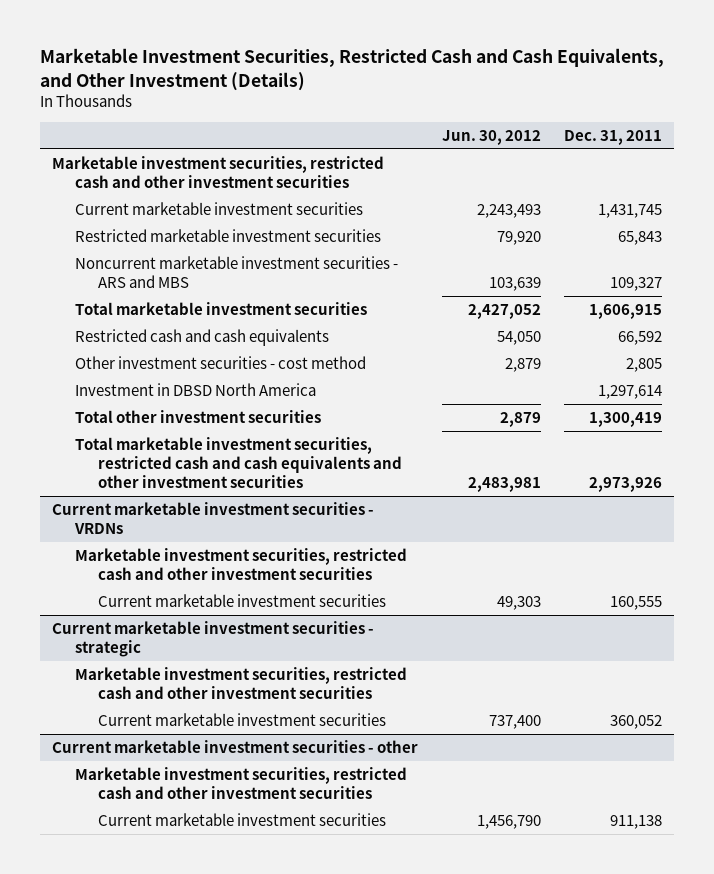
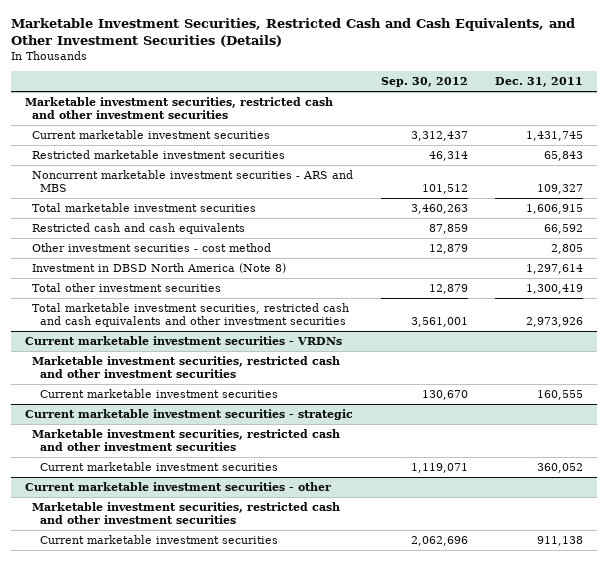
- Marketable Investment Securities, Restricted Cash and Cash Equivalents, and Other Investment (Details)
+ Marketable Investment Securities, Restricted Cash and Cash Equivalents, and Other Investment Securities (Details)
- | Jun. 30, 2012 | Dec. 31, 2011
+ | Sep. 30, 2012 | Dec. 31, 2011
- Investment in DBSD North America | | 1,297,614
+ Investment in DBSD North America (Note 8) | | 1,297,614

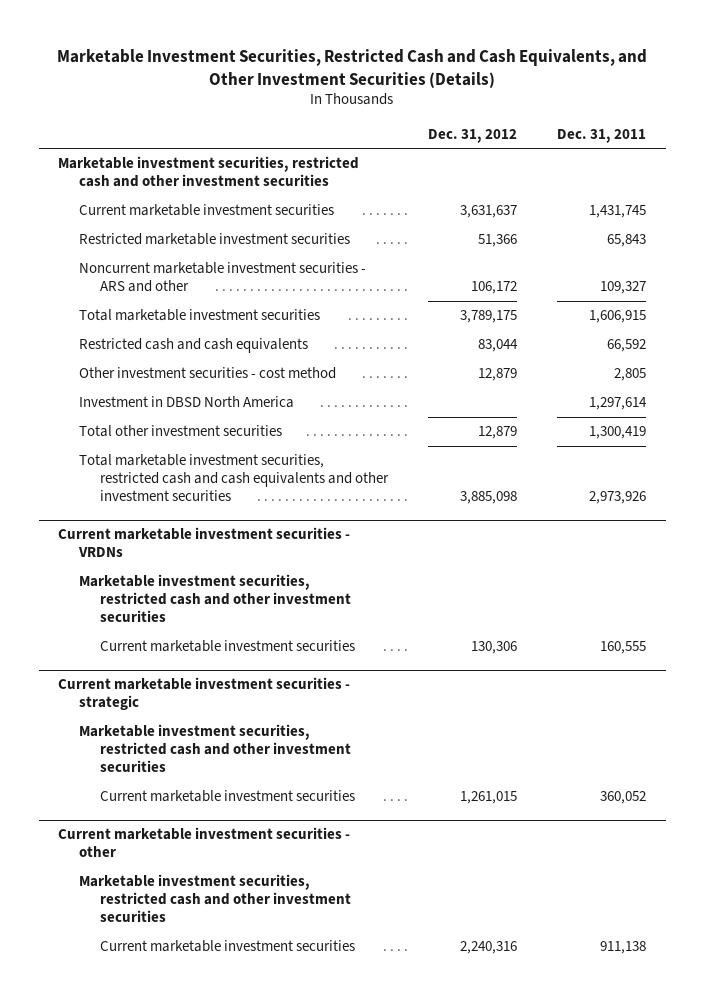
- | Sep. 30, 2012 | Dec. 31, 2011
+ | Dec. 31, 2012 | Dec. 31, 2011
- Noncurrent marketable investment securities - ARS and MBS | 101,512 | 109,327
+ Noncurrent marketable investment securities - ARS and other | 106,172 | 109,327
- Investment in DBSD North America (Note 8) | | 1,297,614
+ Investment in DBSD North America | | 1,297,614

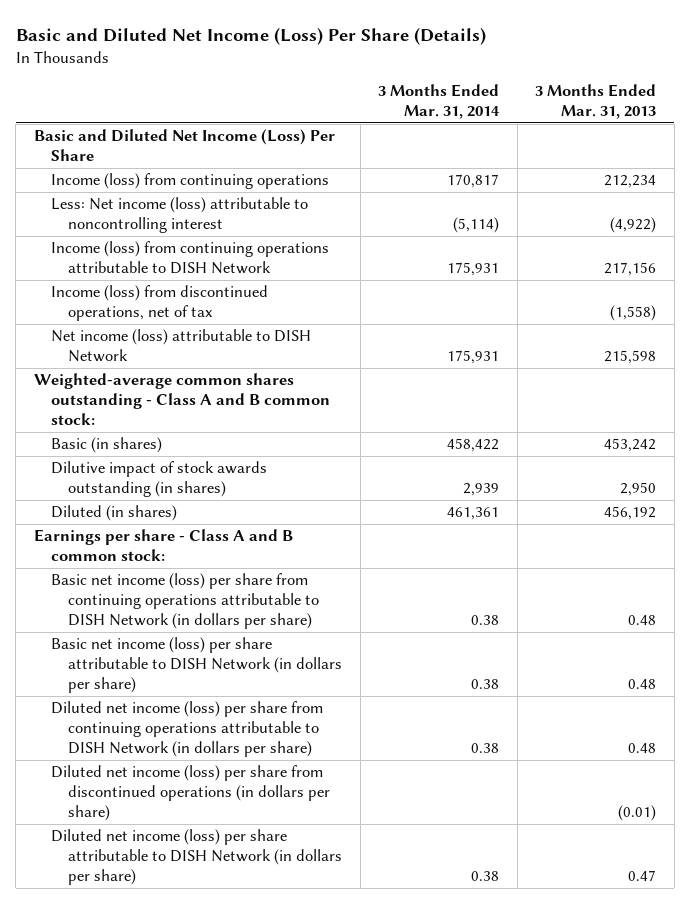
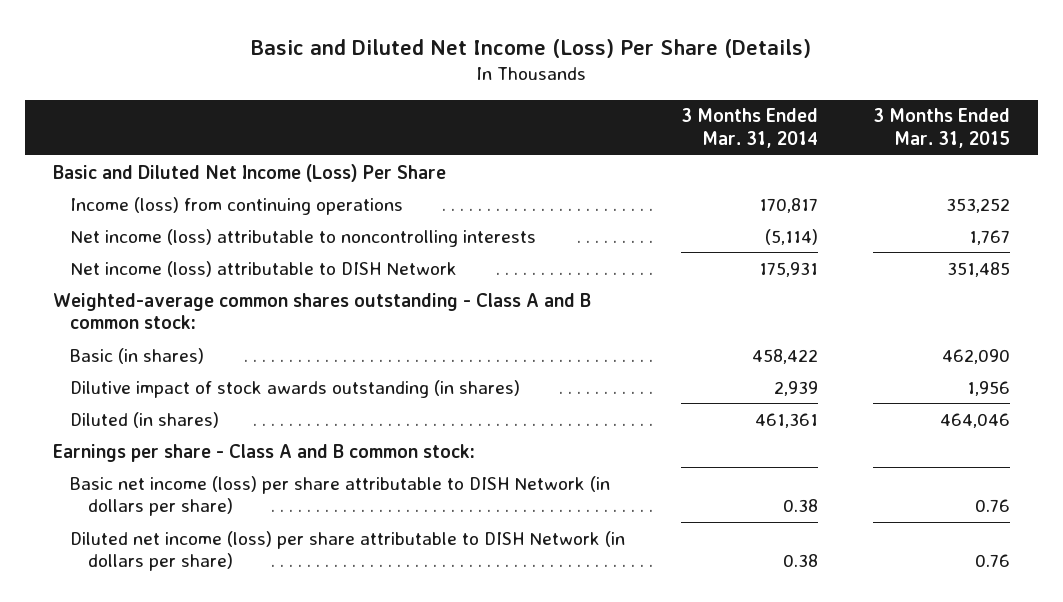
- | 3 Months Ended Mar. 31, 2014 | 3 Months Ended Mar. 31, 2013
+ | 3 Months Ended Mar. 31, 2014 | 3 Months Ended Mar. 31, 2015
- Less: Net income (loss) attributable to noncontrolling interest | (5,114) | (4,922)
- Income (loss) from continuing operations attributable to DISH Network | 175,931 | 217,156
- Income (loss) from discontinued operations, net of tax | | (1,558)
+ Net income (loss) attributable to noncontrolling interests | (5,114) | 1,767
- Basic net income (loss) per share from continuing operations attributable to DISH Network (in dollars per share) | 0.38 | 0.48
- Diluted net income (loss) per share from continuing operations attributable to DISH Network (in dollars per share) | 0.38 | 0.48
- Diluted net income (loss) per share from discontinued operations (in dollars per share) | | (0.01)

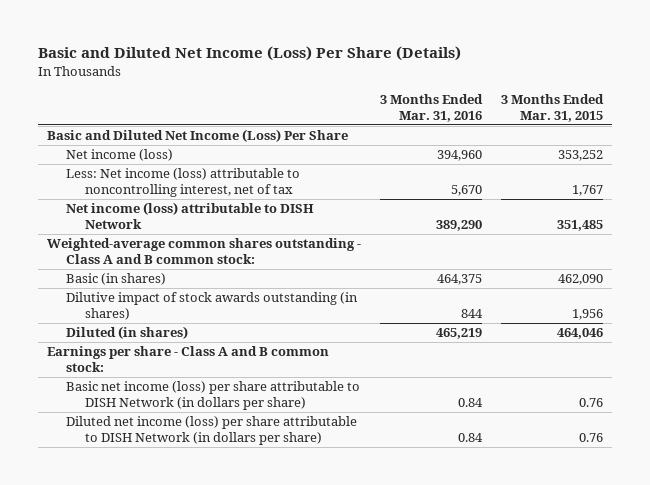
- | 3 Months Ended Mar. 31, 2014 | 3 Months Ended Mar. 31, 2015
+ | 3 Months Ended Mar. 31, 2016 | 3 Months Ended Mar. 31, 2015
- Income (loss) from continuing operations | 170,817 | 353,252
- Net income (loss) attributable to noncontrolling interests | (5,114) | 1,767
+ Net income (loss) | 394,960 | 353,252
+ Less: Net income (loss) attributable to noncontrolling interest, net of tax | 5,670 | 1,767

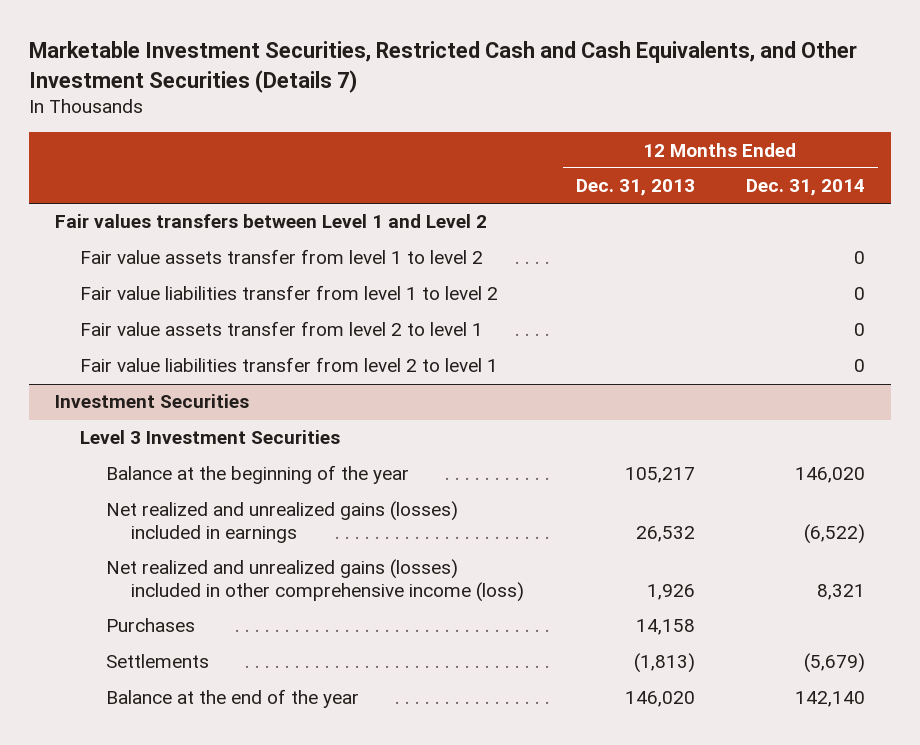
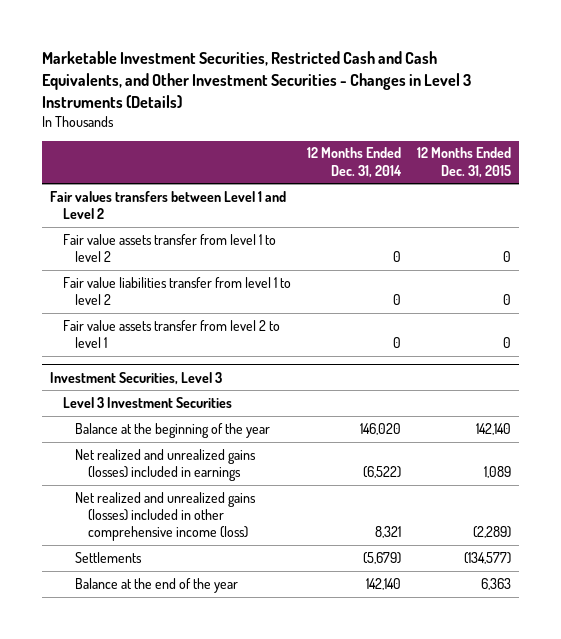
- Marketable Investment Securities, Restricted Cash and Cash Equivalents, and Other Investment Securities (Details 7)
+ Marketable Investment Securities, Restricted Cash and Cash Equivalents, and Other Investment Securities - Changes in Level 3 Instruments (Details)
- | 12 Months Ended Dec. 31, 2013 | 12 Months Ended Dec. 31, 2014
+ | 12 Months Ended Dec. 31, 2014 | 12 Months Ended Dec. 31, 2015
- Fair value liabilities transfer from level 2 to level 1 | | 0
- Investment Securities
+ Investment Securities, Level 3
- Purchases | 14,158 |

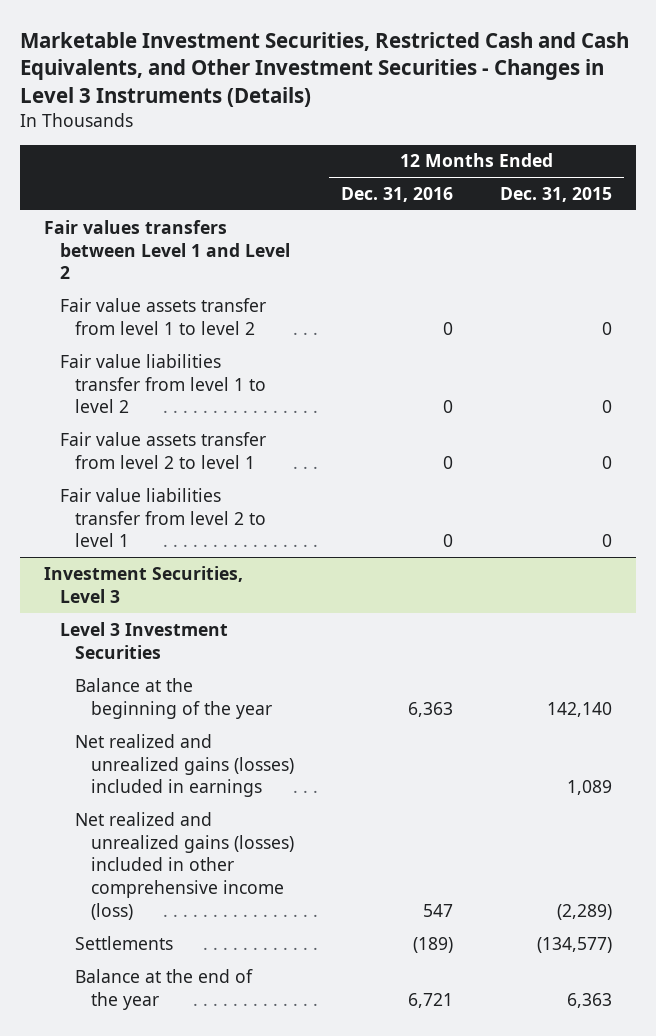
- | 12 Months Ended Dec. 31, 2014 | 12 Months Ended Dec. 31, 2015
+ | 12 Months Ended Dec. 31, 2016 | 12 Months Ended Dec. 31, 2015
+ Fair value liabilities transfer from level 2 to level 1 | 0 | 0

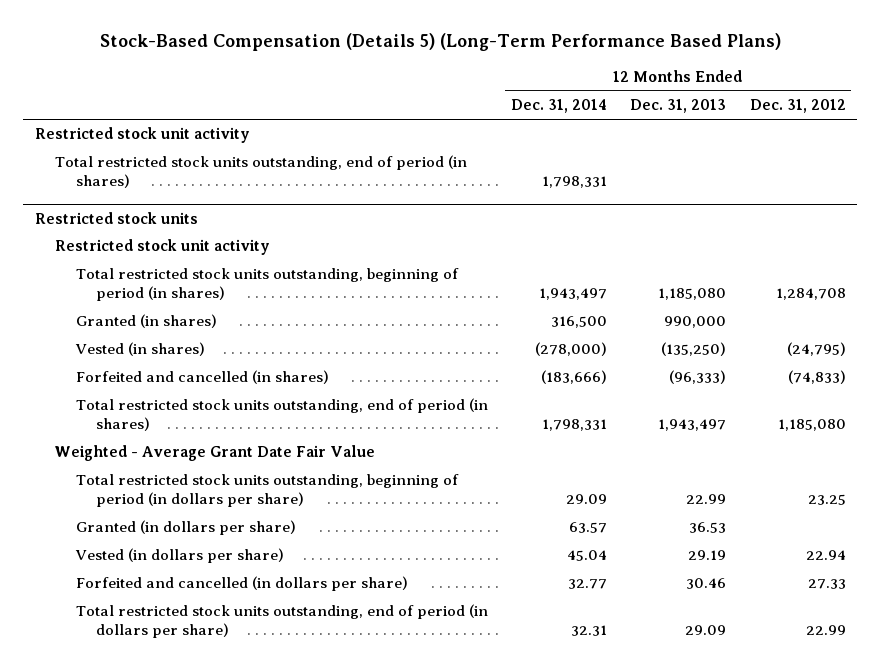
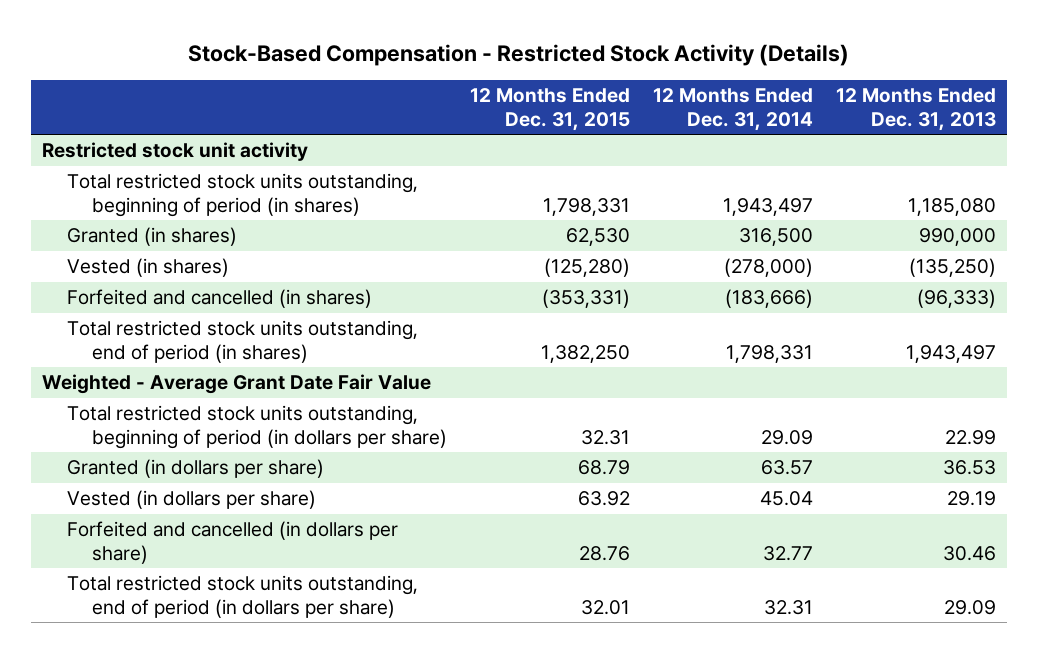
- Stock-Based Compensation (Details 5) (Long-Term Performance Based Plans)
+ Stock-Based Compensation - Restricted Stock Activity (Details)
- | 12 Months Ended Dec. 31, 2014 | 12 Months Ended Dec. 31, 2013 | 12 Months Ended Dec. 31, 2012
+ | 12 Months Ended Dec. 31, 2015 | 12 Months Ended Dec. 31, 2014 | 12 Months Ended Dec. 31, 2013
- Total restricted stock units outstanding, end of period (in shares) | 1,798,331 | |
- Restricted stock units
- Restricted stock unit activity

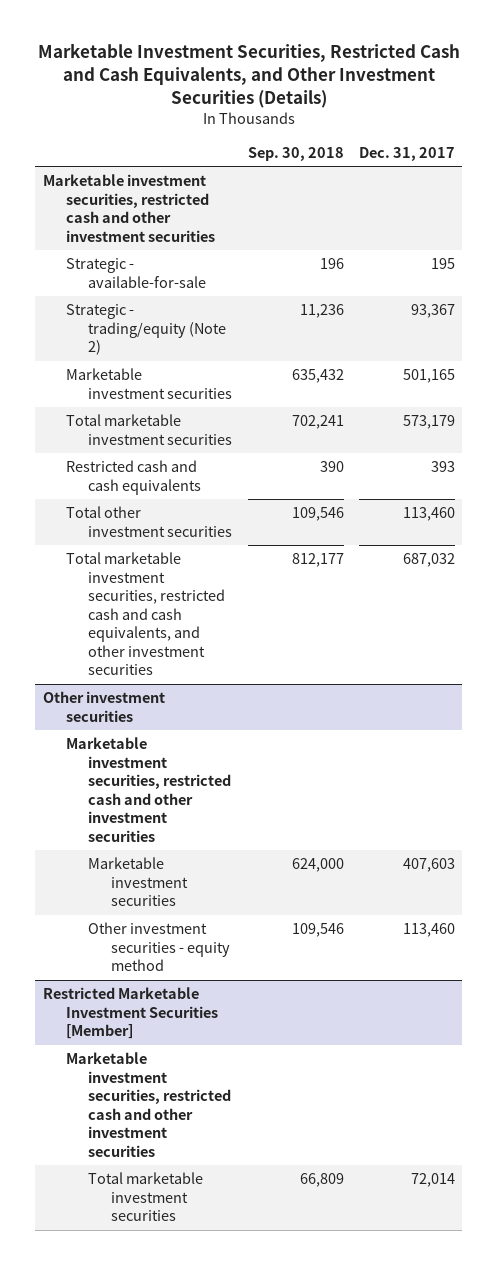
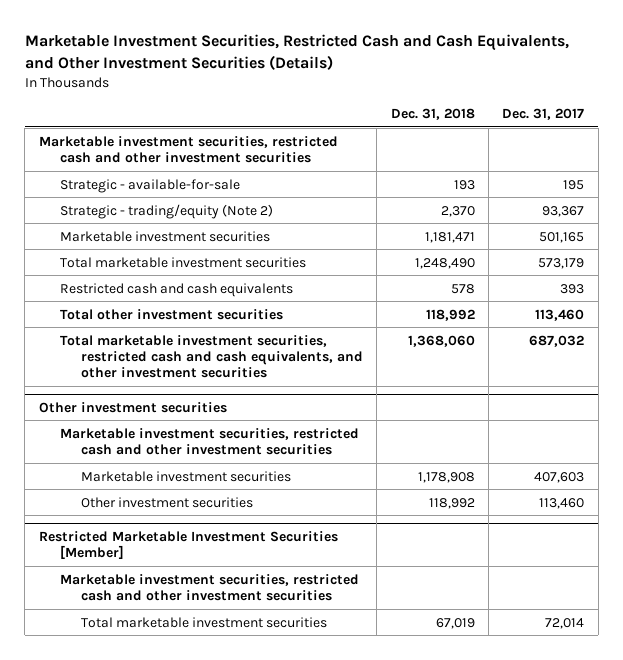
- | Sep. 30, 2018 | Dec. 31, 2017
+ | Dec. 31, 2018 | Dec. 31, 2017
@ Other investment securities
- Other investment securities - equity method | 109,546 | 113,460
+ Other investment securities | 118,992 | 113,460

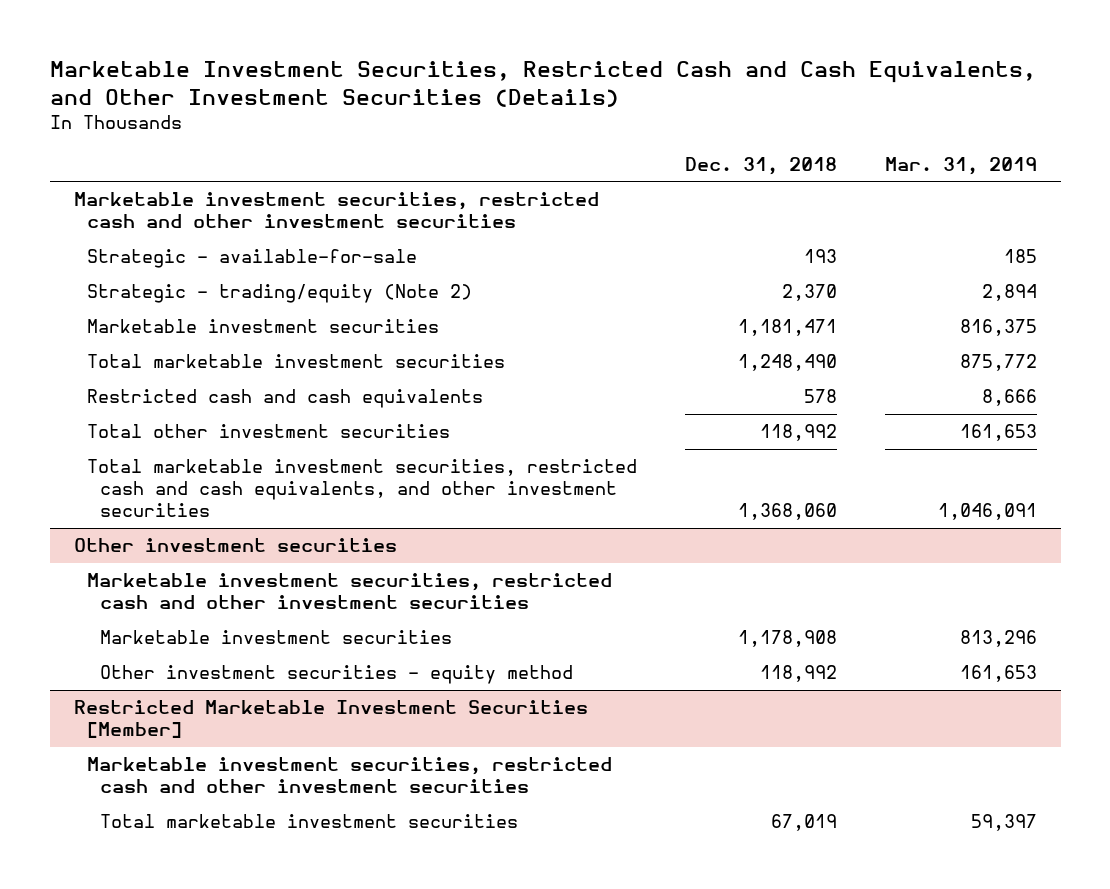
- | Dec. 31, 2018 | Dec. 31, 2017
+ | Dec. 31, 2018 | Mar. 31, 2019
@ Other investment securities
- Other investment securities | 118,992 | 113,460
+ Other investment securities - equity method | 118,992 | 161,653

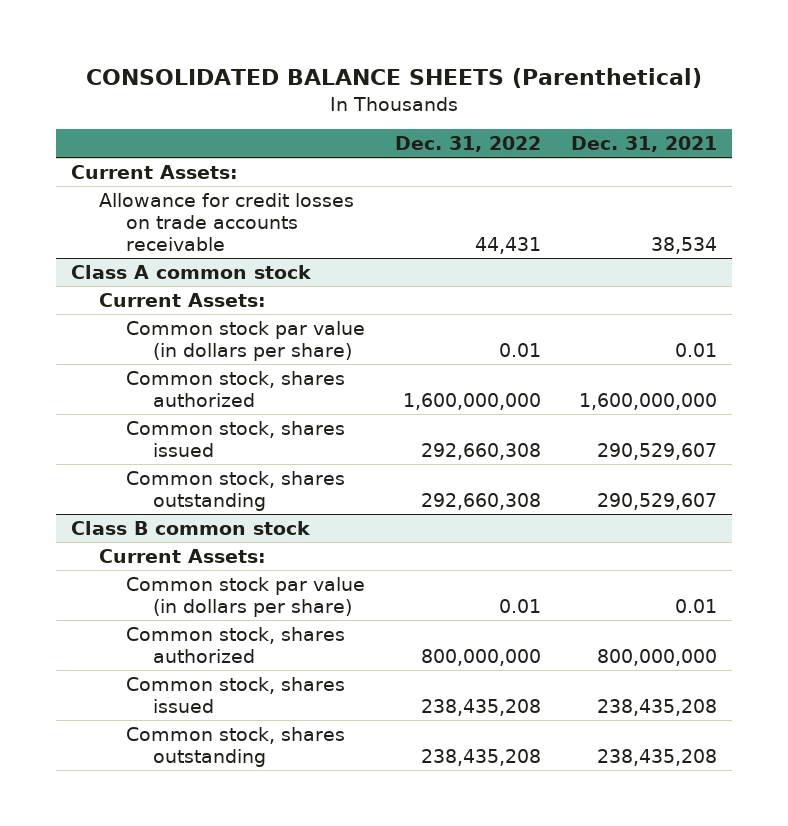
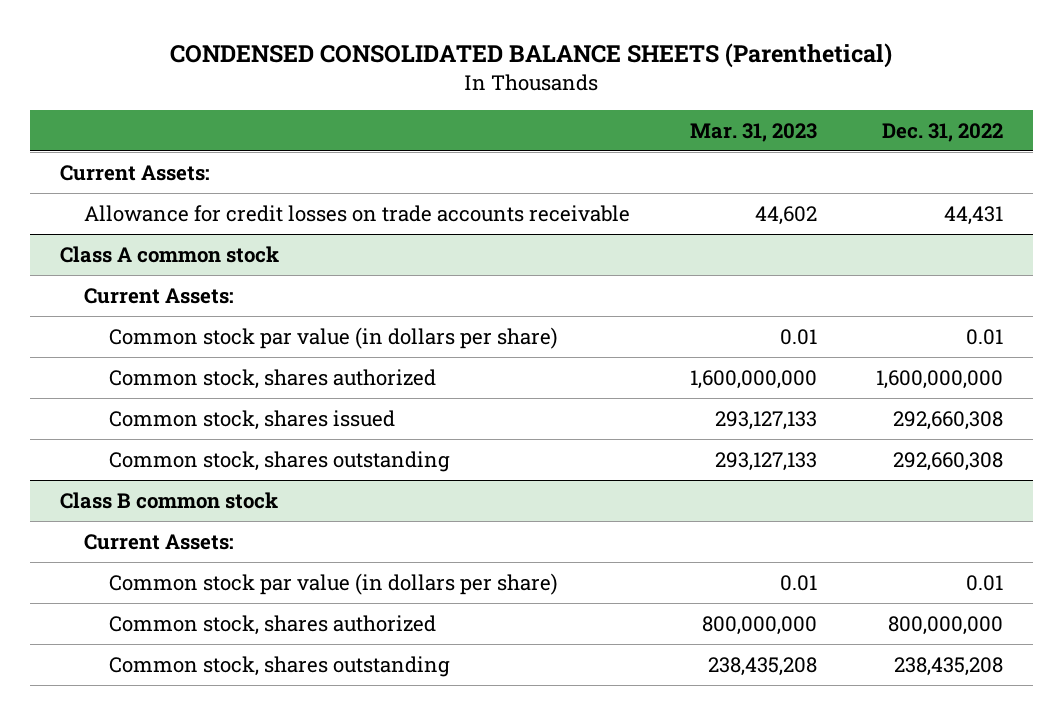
- CONSOLIDATED BALANCE SHEETS (Parenthetical)
+ CONDENSED CONSOLIDATED BALANCE SHEETS (Parenthetical)
- | Dec. 31, 2022 | Dec. 31, 2021
+ | Mar. 31, 2023 | Dec. 31, 2022
@ Class B common stock
- Common stock, shares issued | 238,435,208 | 238,435,208

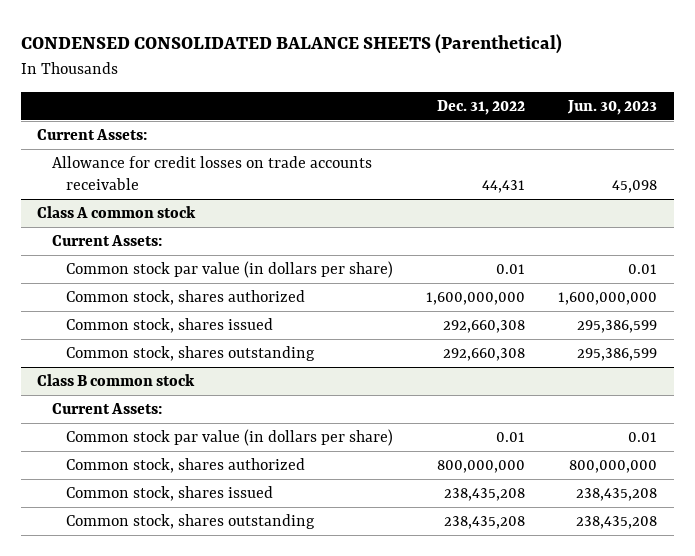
- | Mar. 31, 2023 | Dec. 31, 2022
+ | Dec. 31, 2022 | Jun. 30, 2023
@ Class B common stock
+ Common stock, shares issued | 238,435,208 | 238,435,208

